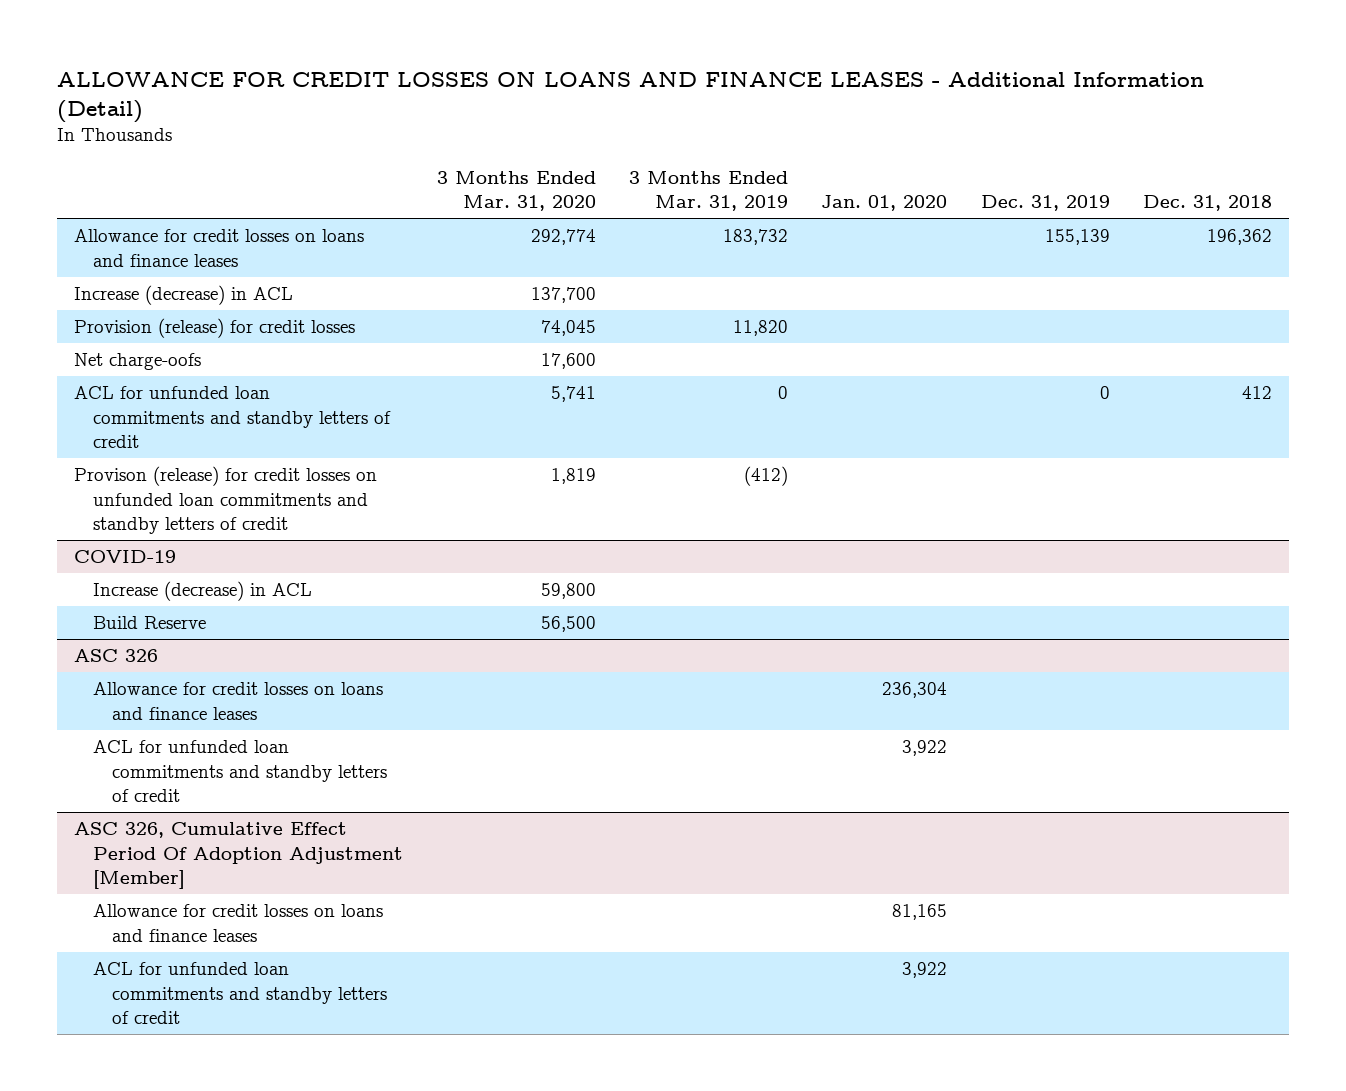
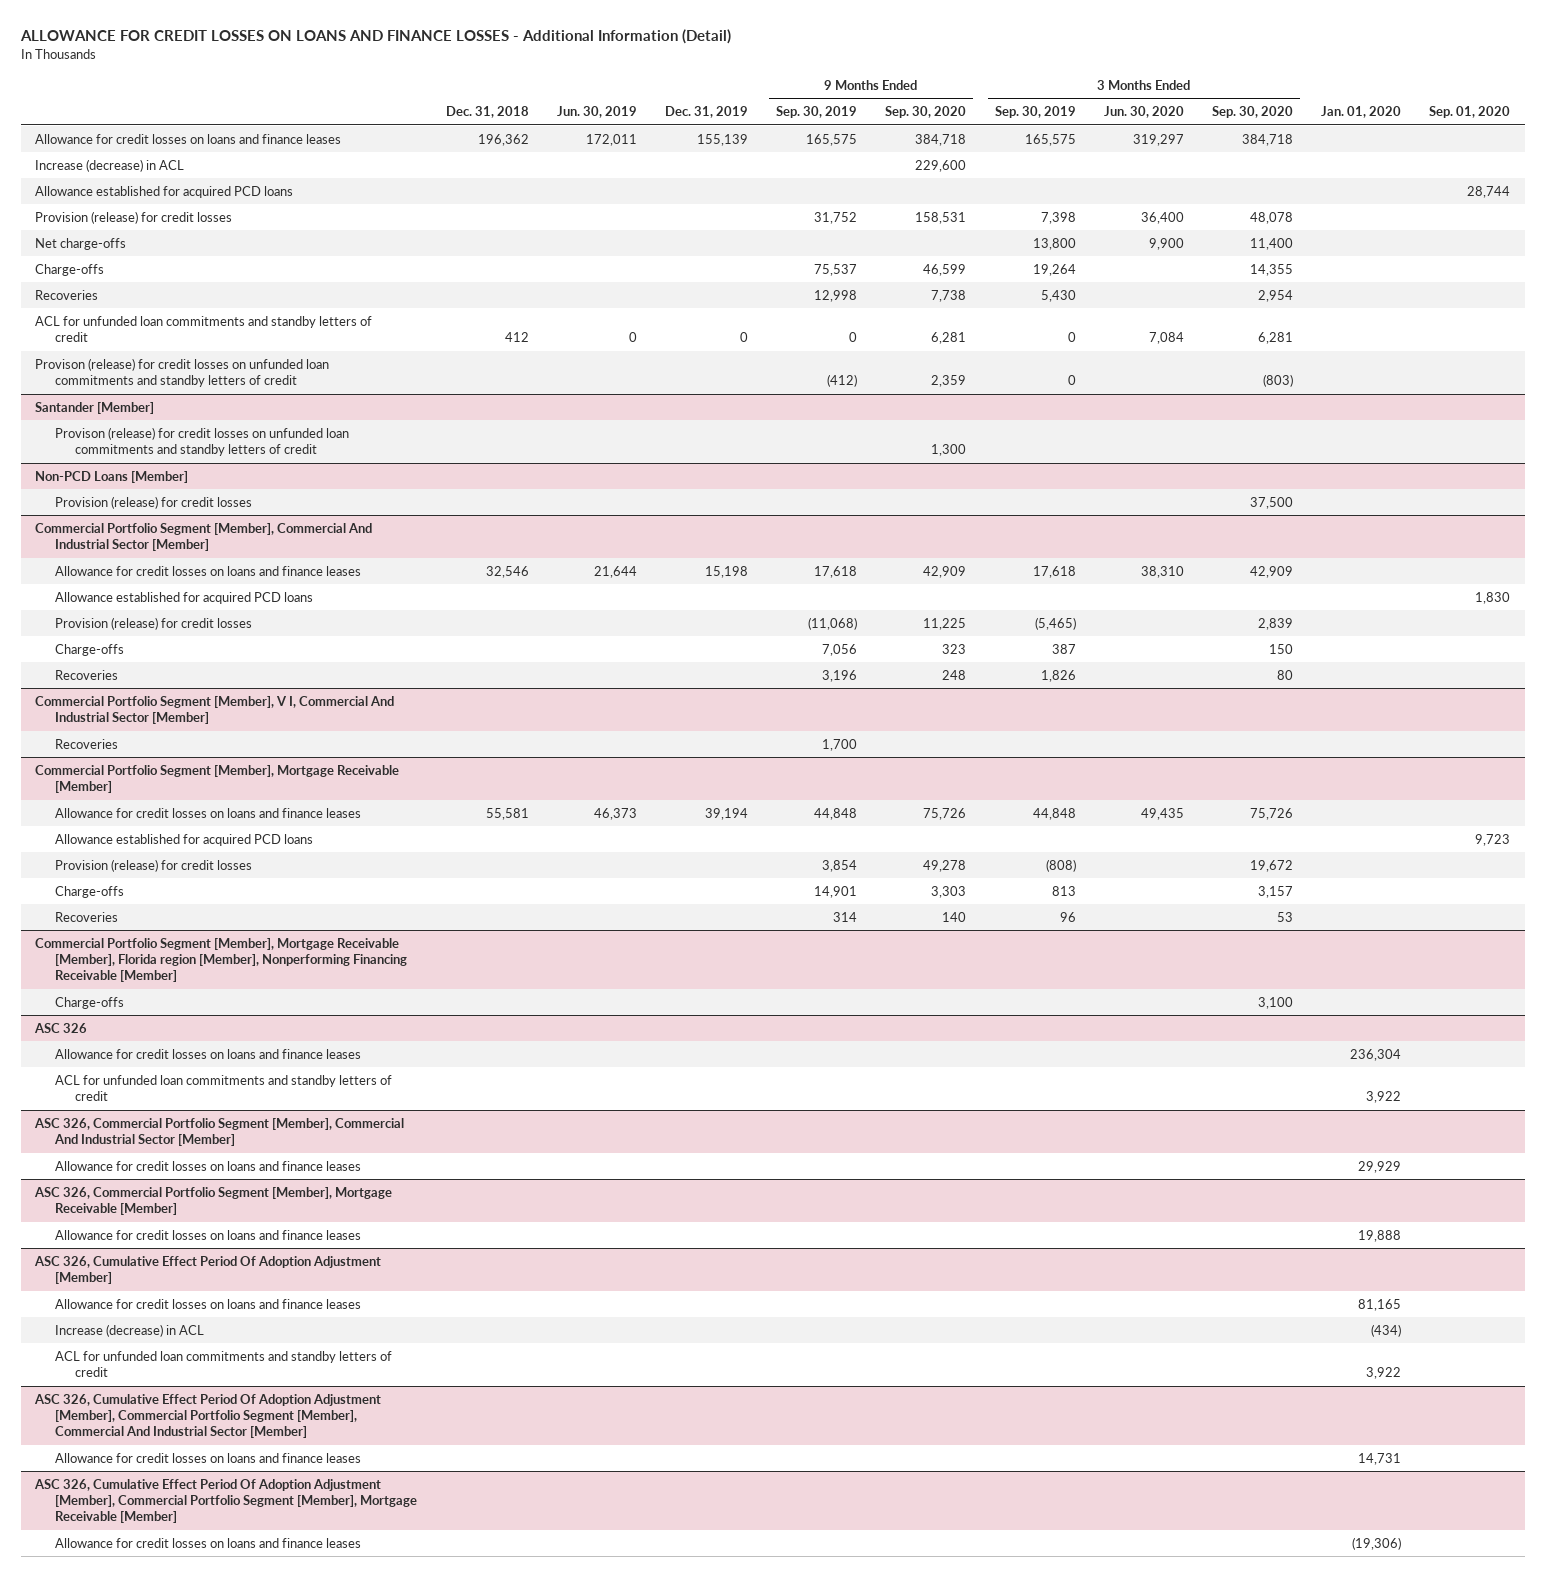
- ALLOWANCE FOR CREDIT LOSSES ON LOANS AND FINANCE LEASES - Additional Information (Detail)
+ ALLOWANCE FOR CREDIT LOSSES ON LOANS AND FINANCE LOSSES - Additional Information (Detail)
- | 3 Months Ended Mar. 31, 2020 | 3 Months Ended Mar. 31, 2019 | Jan. 01, 2020 | Dec. 31, 2019 | Dec. 31, 2018
+ | Dec. 31, 2018 | Jun. 30, 2019 | Dec. 31, 2019 | 9 Months Ended Sep. 30, 2019 | 9 Months Ended Sep. 30, 2020 | 3 Months Ended Sep. 30, 2019 | 3 Months Ended Jun. 30, 2020 | 3 Months Ended Sep. 30, 2020 | Jan. 01, 2020 | Sep. 01, 2020
+ Allowance established for acquired PCD loans | | | | | | | | | | 28,744
- Net charge-oofs | 17,600 | | | |
+ Net charge-offs | | | | | | 13,800 | 9,900 | 11,400 | |
+ Charge-offs | | | | 75,537 | 46,599 | 19,264 | | 14,355 | |
+ Recoveries | | | | 12,998 | 7,738 | 5,430 | | 2,954 | |
- COVID-19
- Increase (decrease) in ACL | 59,800 | | | |
- Build Reserve | 56,500 | | | |
+ Santander [Member]
+ Provison (release) for credit losses on unfunded loan commitments and standby letters of credit | | | | | 1,300 | | | | |
+ Non-PCD Loans [Member]
+ Provision (release) for credit losses | | | | | | | | 37,500 | |
+ Commercial Portfolio Segment [Member], Commercial And Industrial Sector [Member]
+ Allowance for credit losses on loans and finance leases | 32,546 | 21,644 | 15,198 | 17,618 | 42,909 | 17,618 | 38,310 | 42,909 | |
+ Allowance established for acquired PCD loans | | | | | | | | | | 1,830
+ Provision (release) for credit losses | | | | (11,068) | 11,225 | (5,465) | | 2,839 | |
+ Charge-offs | | | | 7,056 | 323 | 387 | | 150 | |
+ Recoveries | | | | 3,196 | 248 | 1,826 | | 80 | |
+ Commercial Portfolio Segment [Member], V I, Commercial And Industrial Sector [Member]
+ Recoveries | | | | 1,700 | | | | | |
+ Commercial Portfolio Segment [Member], Mortgage Receivable [Member]
+ Allowance for credit losses on loans and finance leases | 55,581 | 46,373 | 39,194 | 44,848 | 75,726 | 44,848 | 49,435 | 75,726 | |
+ Allowance established for acquired PCD loans | | | | | | | | | | 9,723
+ Provision (release) for credit losses | | | | 3,854 | 49,278 | (808) | | 19,672 | |
+ Charge-offs | | | | 14,901 | 3,303 | 813 | | 3,157 | |
+ Recoveries | | | | 314 | 140 | 96 | | 53 | |
+ Commercial Portfolio Segment [Member], Mortgage Receivable [Member], Florida region [Member], Nonperforming Financing Receivable [Member]
+ Charge-offs | | | | | | | | 3,100 | |
+ ASC 326, Commercial Portfolio Segment [Member], Commercial And Industrial Sector [Member]
+ Allowance for credit losses on loans and finance leases | | | | | | | | | 29,929 |
+ ASC 326, Commercial Portfolio Segment [Member], Mortgage Receivable [Member]
+ Allowance for credit losses on loans and finance leases | | | | | | | | | 19,888 |
@ ASC 326, Cumulative Effect Period Of Adoption Adjustment [Member]
+ Increase (decrease) in ACL | | | | | | | | | (434) |
+ ASC 326, Cumulative Effect Period Of Adoption Adjustment [Member], Commercial Portfolio Segment [Member], Commercial And Industrial Sector [Member]
+ Allowance for credit losses on loans and finance leases | | | | | | | | | 14,731 |
+ ASC 326, Cumulative Effect Period Of Adoption Adjustment [Member], Commercial Portfolio Segment [Member], Mortgage Receivable [Member]
+ Allowance for credit losses on loans and finance leases | | | | | | | | | (19,306) |

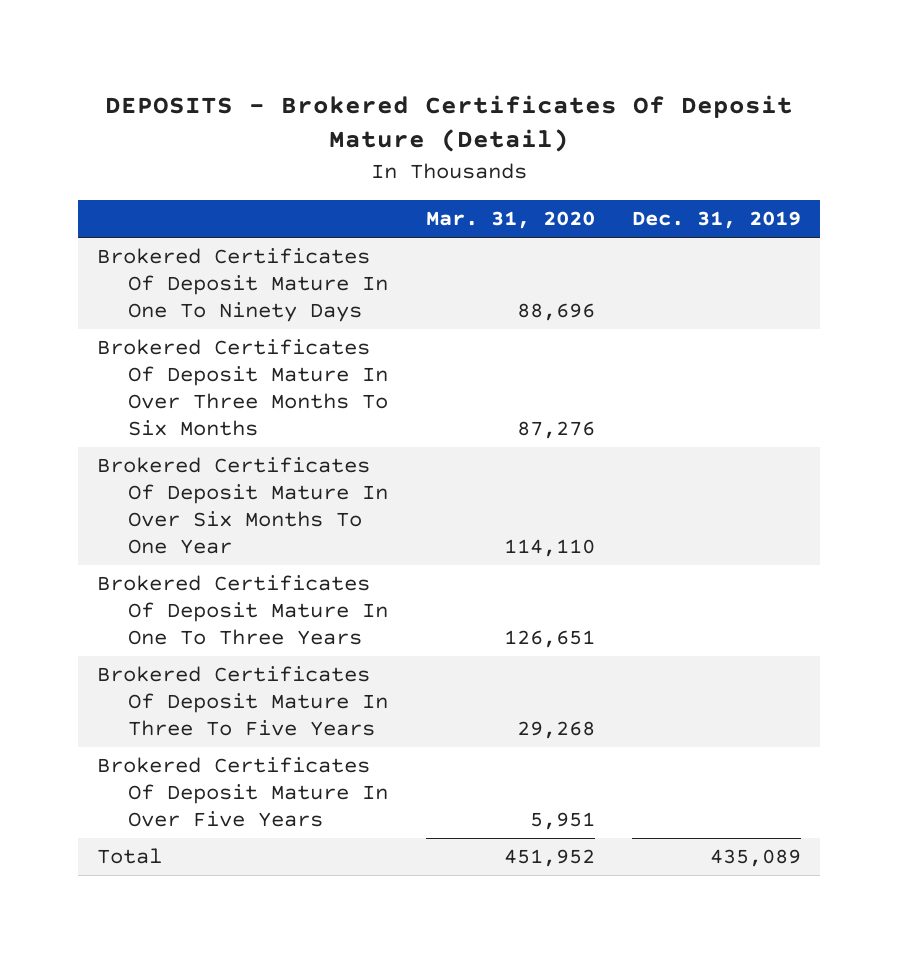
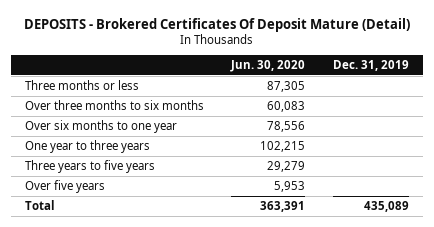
- | Mar. 31, 2020 | Dec. 31, 2019
+ | Jun. 30, 2020 | Dec. 31, 2019
- Brokered Certificates Of Deposit Mature In One To Ninety Days | 88,696 |
- Brokered Certificates Of Deposit Mature In Over Three Months To Six Months | 87,276 |
- Brokered Certificates Of Deposit Mature In Over Six Months To One Year | 114,110 |
- Brokered Certificates Of Deposit Mature In One To Three Years | 126,651 |
- Brokered Certificates Of Deposit Mature In Three To Five Years | 29,268 |
- Brokered Certificates Of Deposit Mature In Over Five Years | 5,951 |
+ Three months or less | 87,305 |
+ Over three months to six months | 60,083 |
+ Over six months to one year | 78,556 |
+ One year to three years | 102,215 |
+ Three years to five years | 29,279 |
+ Over five years | 5,953 |

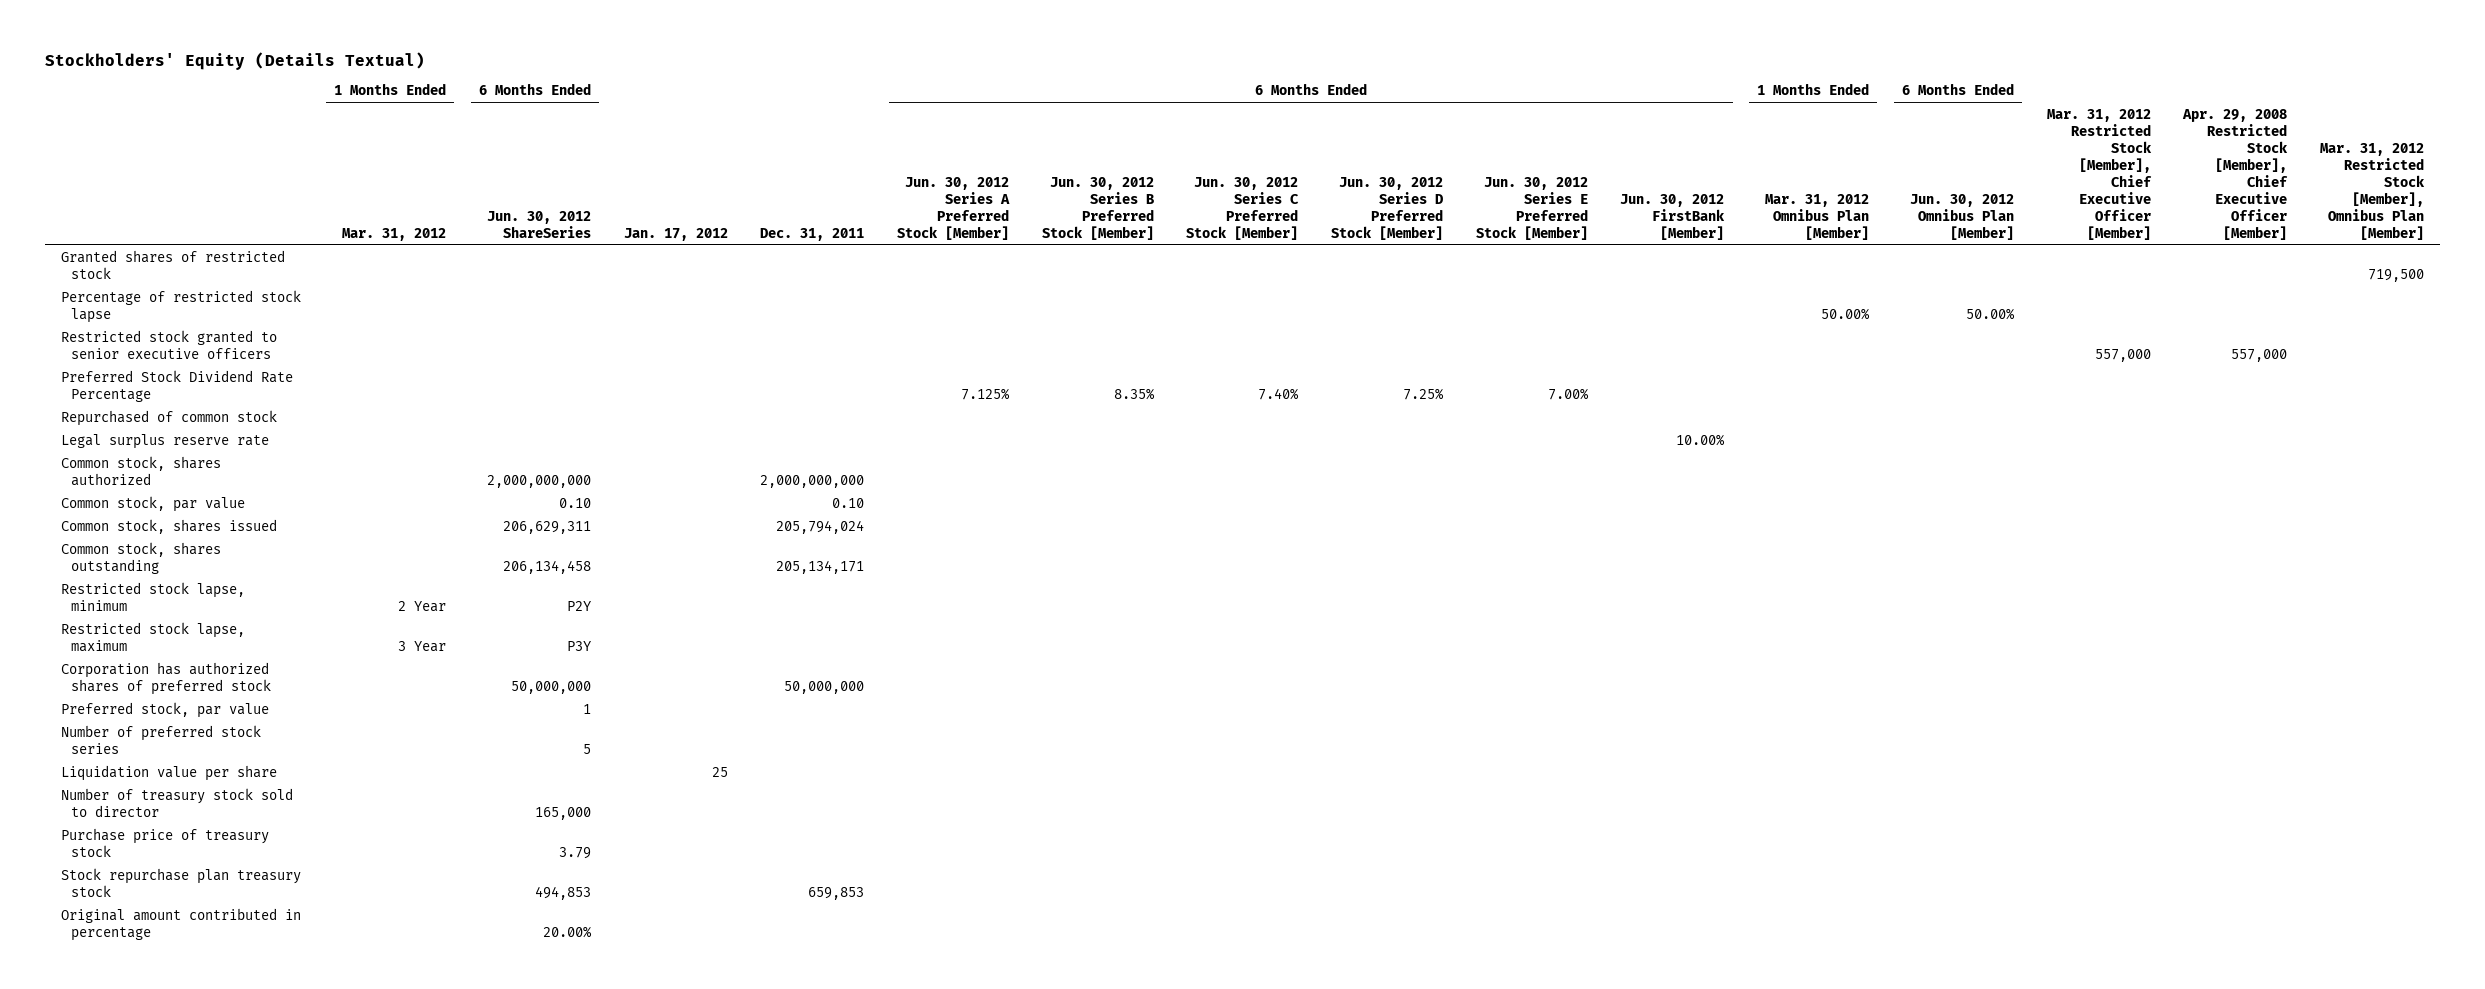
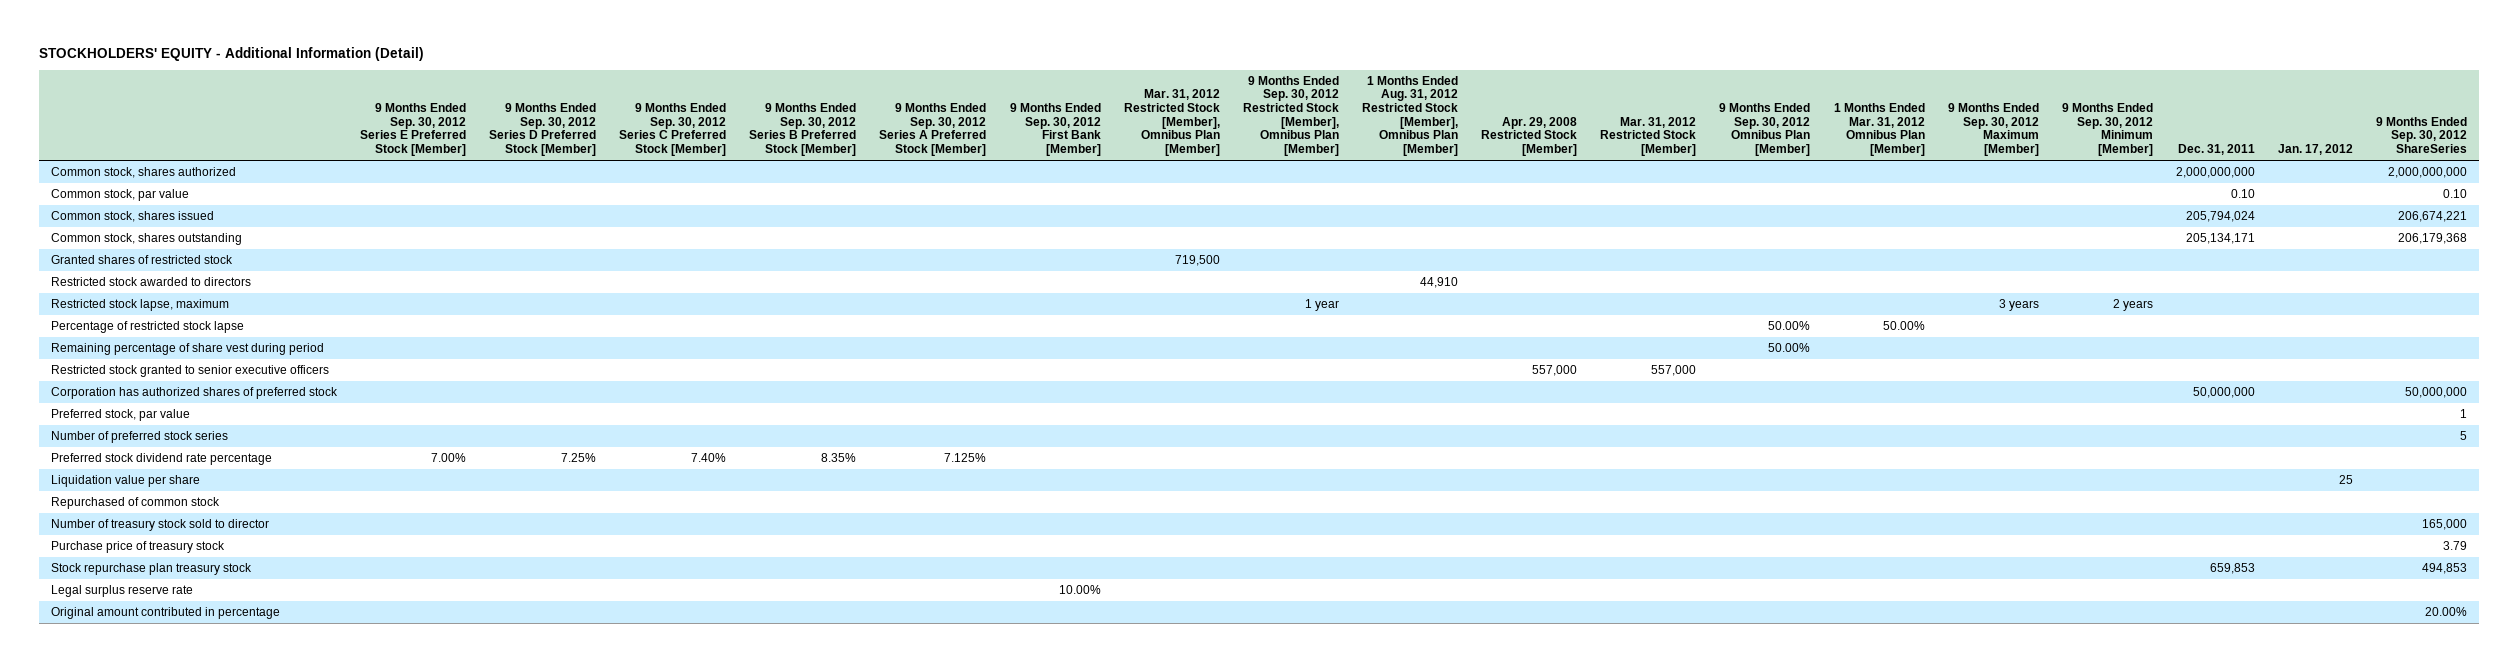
- Stockholders' Equity (Details Textual)
+ STOCKHOLDERS' EQUITY - Additional Information (Detail)
- | 1 Months Ended Mar. 31, 2012 | 6 Months Ended Jun. 30, 2012 ShareSeries | Jan. 17, 2012 | Dec. 31, 2011 | 6 Months Ended Jun. 30, 2012 Series A Preferred Stock [Member] | 6 Months Ended Jun. 30, 2012 Series B Preferred Stock [Member] | 6 Months Ended Jun. 30, 2012 Series C Preferred Stock [Member] | 6 Months Ended Jun. 30, 2012 Series D Preferred Stock [Member] | 6 Months Ended Jun. 30, 2012 Series E Preferred Stock [Member] | 6 Months Ended Jun. 30, 2012 FirstBank [Member] | 1 Months Ended Mar. 31, 2012 Omnibus Plan [Member] | 6 Months Ended Jun. 30, 2012 Omnibus Plan [Member] | Mar. 31, 2012 Restricted Stock [Member], Chief Executive Officer [Member] | Apr. 29, 2008 Restricted Stock [Member], Chief Executive Officer [Member] | Mar. 31, 2012 Restricted Stock [Member], Omnibus Plan [Member]
+ | 9 Months Ended Sep. 30, 2012 Series E Preferred Stock [Member] | 9 Months Ended Sep. 30, 2012 Series D Preferred Stock [Member] | 9 Months Ended Sep. 30, 2012 Series C Preferred Stock [Member] | 9 Months Ended Sep. 30, 2012 Series B Preferred Stock [Member] | 9 Months Ended Sep. 30, 2012 Series A Preferred Stock [Member] | 9 Months Ended Sep. 30, 2012 First Bank [Member] | Mar. 31, 2012 Restricted Stock [Member], Omnibus Plan [Member] | 9 Months Ended Sep. 30, 2012 Restricted Stock [Member], Omnibus Plan [Member] | 1 Months Ended Aug. 31, 2012 Restricted Stock [Member], Omnibus Plan [Member] | Apr. 29, 2008 Restricted Stock [Member] | Mar. 31, 2012 Restricted Stock [Member] | 9 Months Ended Sep. 30, 2012 Omnibus Plan [Member] | 1 Months Ended Mar. 31, 2012 Omnibus Plan [Member] | 9 Months Ended Sep. 30, 2012 Maximum [Member] | 9 Months Ended Sep. 30, 2012 Minimum [Member] | Dec. 31, 2011 | Jan. 17, 2012 | 9 Months Ended Sep. 30, 2012 ShareSeries
- Preferred Stock Dividend Rate Percentage | | | | | 7.125% | 8.35% | 7.40% | 7.25% | 7.00% | | | | | |
- Restricted stock lapse, minimum | 2 Year | P2Y | | | | | | | | | | | | |
moved down: Granted shares of restricted stock | | | | | | | 719,500 | | | | | | | | | | |
+ Restricted stock awarded to directors | | | | | | | | | 44,910 | | | | | | | | |
moved down: Percentage of restricted stock lapse | | | | | | | | | | | | 50.00% | 50.00% | | | | |
+ Remaining percentage of share vest during period | | | | | | | | | | | | 50.00% | | | | | |
moved down: Restricted stock granted to senior executive officers | | | | | | | | | | 557,000 | 557,000 | | | | | | |
+ Preferred stock dividend rate percentage | 7.00% | 7.25% | 7.40% | 8.35% | 7.125% | | | | | | | | | | | | |
moved down: Repurchased of common stock
moved down: Legal surplus reserve rate | | | | | | 10.00% | | | | | | | | | | | |

